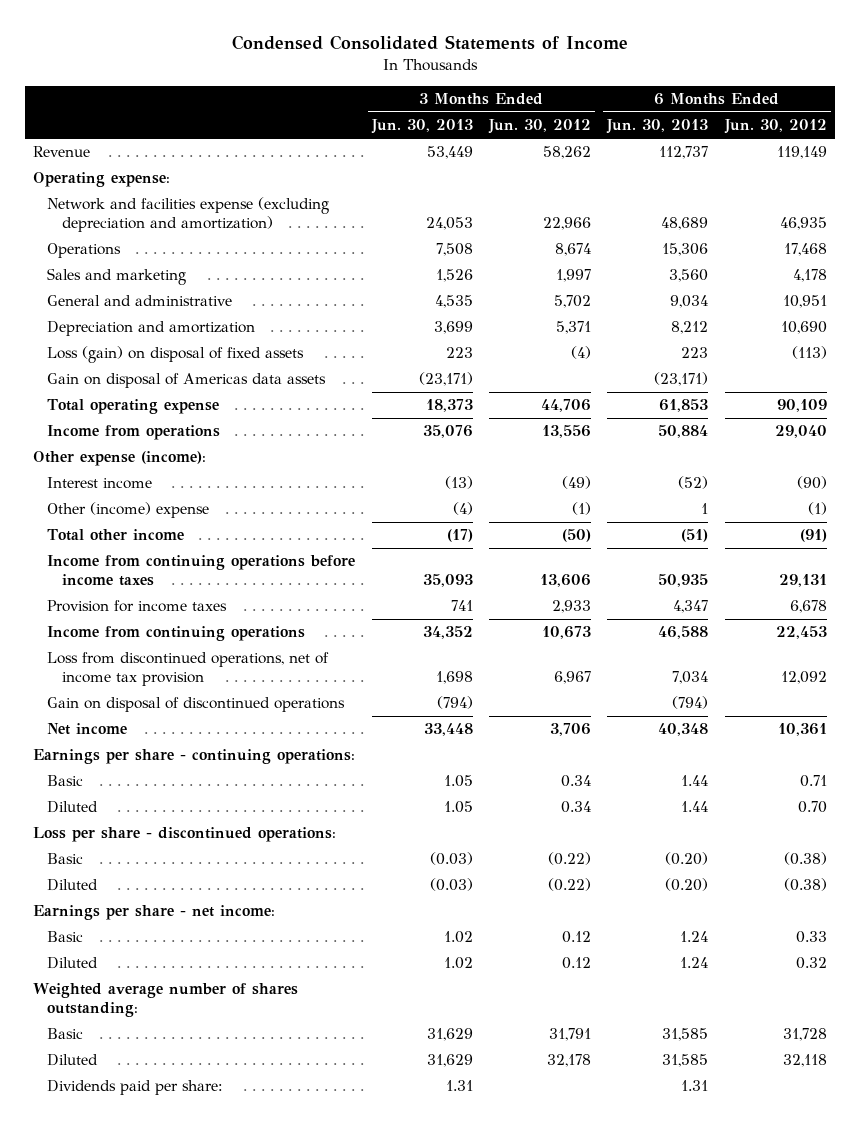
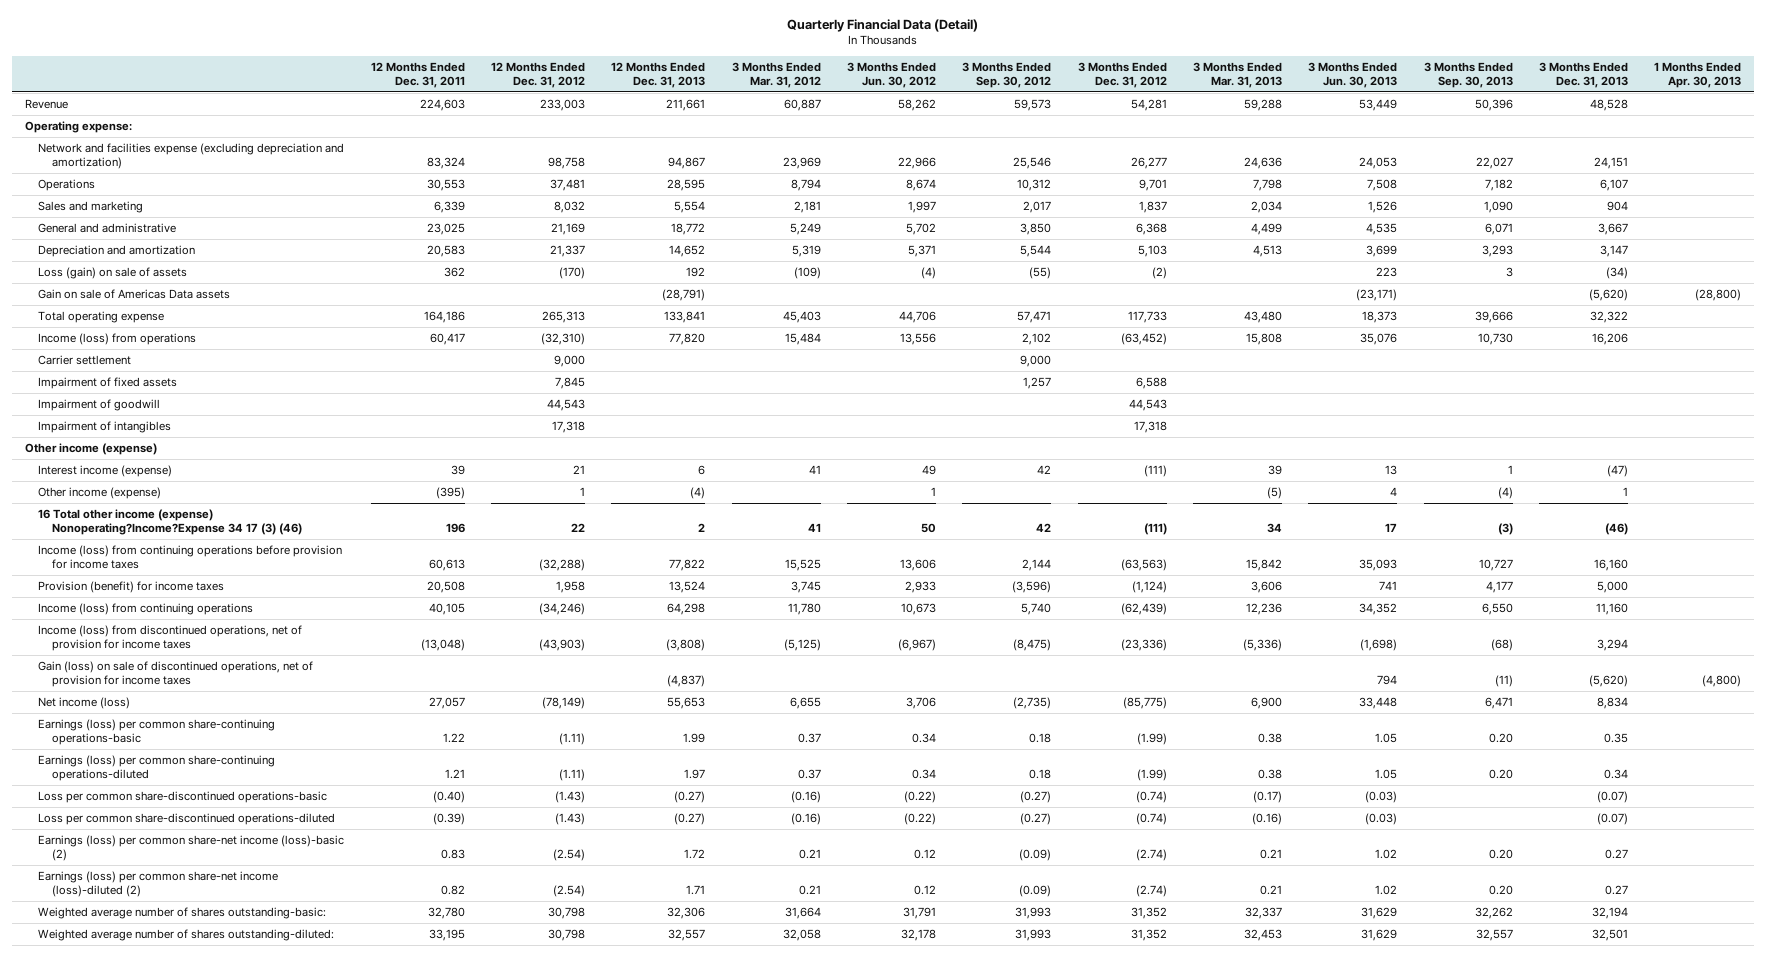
- Condensed Consolidated Statements of Income
+ Quarterly Financial Data (Detail)
- | 3 Months Ended Jun. 30, 2013 | 3 Months Ended Jun. 30, 2012 | 6 Months Ended Jun. 30, 2013 | 6 Months Ended Jun. 30, 2012
+ | 12 Months Ended Dec. 31, 2011 | 12 Months Ended Dec. 31, 2012 | 12 Months Ended Dec. 31, 2013 | 3 Months Ended Mar. 31, 2012 | 3 Months Ended Jun. 30, 2012 | 3 Months Ended Sep. 30, 2012 | 3 Months Ended Dec. 31, 2012 | 3 Months Ended Mar. 31, 2013 | 3 Months Ended Jun. 30, 2013 | 3 Months Ended Sep. 30, 2013 | 3 Months Ended Dec. 31, 2013 | 1 Months Ended Apr. 30, 2013
- Loss (gain) on disposal of fixed assets | 223 | (4) | 223 | (113)
- Gain on disposal of Americas data assets | (23,171) | | (23,171) |
+ Loss (gain) on sale of assets | 362 | (170) | 192 | (109) | (4) | (55) | (2) | | 223 | 3 | (34) |
+ Gain on sale of Americas Data assets | | | (28,791) | | | | | | (23,171) | | (5,620) | (28,800)
- Income from operations | 35,076 | 13,556 | 50,884 | 29,040
- Other expense (income):
- Interest income | (13) | (49) | (52) | (90)
- Other (income) expense | (4) | (1) | 1 | (1)
- Total other income | (17) | (50) | (51) | (91)
- Income from continuing operations before income taxes | 35,093 | 13,606 | 50,935 | 29,131
- Provision for income taxes | 741 | 2,933 | 4,347 | 6,678
- Income from continuing operations | 34,352 | 10,673 | 46,588 | 22,453
- Loss from discontinued operations, net of income tax provision | 1,698 | 6,967 | 7,034 | 12,092
- Gain on disposal of discontinued operations | (794) | | (794) |
- Net income | 33,448 | 3,706 | 40,348 | 10,361
- Earnings per share - continuing operations:
- Basic | 1.05 | 0.34 | 1.44 | 0.71
- Diluted | 1.05 | 0.34 | 1.44 | 0.70
- Loss per share - discontinued operations:
- Basic | (0.03) | (0.22) | (0.20) | (0.38)
- Diluted | (0.03) | (0.22) | (0.20) | (0.38)
- Earnings per share - net income:
- Basic | 1.02 | 0.12 | 1.24 | 0.33
- Diluted | 1.02 | 0.12 | 1.24 | 0.32
- Weighted average number of shares outstanding:
- Basic | 31,629 | 31,791 | 31,585 | 31,728
- Diluted | 31,629 | 32,178 | 31,585 | 32,118
- Dividends paid per share: | 1.31 | | 1.31 |
+ Income (loss) from operations | 60,417 | (32,310) | 77,820 | 15,484 | 13,556 | 2,102 | (63,452) | 15,808 | 35,076 | 10,730 | 16,206 |
+ Carrier settlement | | 9,000 | | | | 9,000 | | | | | |
+ Impairment of fixed assets | | 7,845 | | | | 1,257 | 6,588 | | | | |
+ Impairment of goodwill | | 44,543 | | | | | 44,543 | | | | |
+ Impairment of intangibles | | 17,318 | | | | | 17,318 | | | | |
+ Other income (expense)
+ Interest income (expense) | 39 | 21 | 6 | 41 | 49 | 42 | (111) | 39 | 13 | 1 | (47) |
+ Other income (expense) | (395) | 1 | (4) | | 1 | | | (5) | 4 | (4) | 1 |
+ 16 Total other income (expense) Nonoperating?Income?Expense 34 17 (3) (46) | 196 | 22 | 2 | 41 | 50 | 42 | (111) | 34 | 17 | (3) | (46) |
+ Income (loss) from continuing operations before provision for income taxes | 60,613 | (32,288) | 77,822 | 15,525 | 13,606 | 2,144 | (63,563) | 15,842 | 35,093 | 10,727 | 16,160 |
+ Provision (benefit) for income taxes | 20,508 | 1,958 | 13,524 | 3,745 | 2,933 | (3,596) | (1,124) | 3,606 | 741 | 4,177 | 5,000 |
+ Income (loss) from continuing operations | 40,105 | (34,246) | 64,298 | 11,780 | 10,673 | 5,740 | (62,439) | 12,236 | 34,352 | 6,550 | 11,160 |
+ Income (loss) from discontinued operations, net of provision for income taxes | (13,048) | (43,903) | (3,808) | (5,125) | (6,967) | (8,475) | (23,336) | (5,336) | (1,698) | (68) | 3,294 |
+ Gain (loss) on sale of discontinued operations, net of provision for income taxes | | | (4,837) | | | | | | 794 | (11) | (5,620) | (4,800)
+ Net income (loss) | 27,057 | (78,149) | 55,653 | 6,655 | 3,706 | (2,735) | (85,775) | 6,900 | 33,448 | 6,471 | 8,834 |
+ Earnings (loss) per common share-continuing operations-basic | 1.22 | (1.11) | 1.99 | 0.37 | 0.34 | 0.18 | (1.99) | 0.38 | 1.05 | 0.20 | 0.35 |
+ Earnings (loss) per common share-continuing operations-diluted | 1.21 | (1.11) | 1.97 | 0.37 | 0.34 | 0.18 | (1.99) | 0.38 | 1.05 | 0.20 | 0.34 |
+ Loss per common share-discontinued operations-basic | (0.40) | (1.43) | (0.27) | (0.16) | (0.22) | (0.27) | (0.74) | (0.17) | (0.03) | | (0.07) |
+ Loss per common share-discontinued operations-diluted | (0.39) | (1.43) | (0.27) | (0.16) | (0.22) | (0.27) | (0.74) | (0.16) | (0.03) | | (0.07) |
+ Earnings (loss) per common share-net income (loss)-basic (2) | 0.83 | (2.54) | 1.72 | 0.21 | 0.12 | (0.09) | (2.74) | 0.21 | 1.02 | 0.20 | 0.27 |
+ Earnings (loss) per common share-net income (loss)-diluted (2) | 0.82 | (2.54) | 1.71 | 0.21 | 0.12 | (0.09) | (2.74) | 0.21 | 1.02 | 0.20 | 0.27 |
+ Weighted average number of shares outstanding-basic: | 32,780 | 30,798 | 32,306 | 31,664 | 31,791 | 31,993 | 31,352 | 32,337 | 31,629 | 32,262 | 32,194 |
+ Weighted average number of shares outstanding-diluted: | 33,195 | 30,798 | 32,557 | 32,058 | 32,178 | 31,993 | 31,352 | 32,453 | 31,629 | 32,557 | 32,501 |

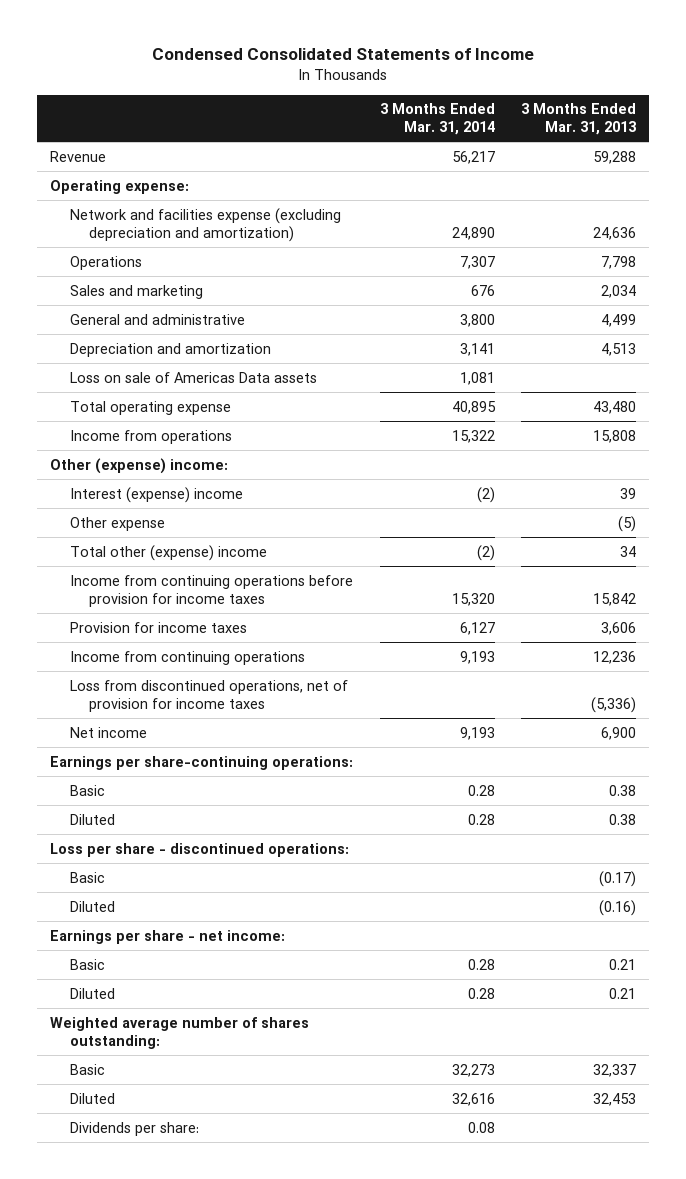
- Quarterly Financial Data (Detail)
+ Condensed Consolidated Statements of Income
- | 12 Months Ended Dec. 31, 2011 | 12 Months Ended Dec. 31, 2012 | 12 Months Ended Dec. 31, 2013 | 3 Months Ended Mar. 31, 2012 | 3 Months Ended Jun. 30, 2012 | 3 Months Ended Sep. 30, 2012 | 3 Months Ended Dec. 31, 2012 | 3 Months Ended Mar. 31, 2013 | 3 Months Ended Jun. 30, 2013 | 3 Months Ended Sep. 30, 2013 | 3 Months Ended Dec. 31, 2013 | 1 Months Ended Apr. 30, 2013
+ | 3 Months Ended Mar. 31, 2014 | 3 Months Ended Mar. 31, 2013
- Loss (gain) on sale of assets | 362 | (170) | 192 | (109) | (4) | (55) | (2) | | 223 | 3 | (34) |
- Gain on sale of Americas Data assets | | | (28,791) | | | | | | (23,171) | | (5,620) | (28,800)
+ Loss on sale of Americas Data assets | 1,081 |
- Income (loss) from operations | 60,417 | (32,310) | 77,820 | 15,484 | 13,556 | 2,102 | (63,452) | 15,808 | 35,076 | 10,730 | 16,206 |
- Carrier settlement | | 9,000 | | | | 9,000 | | | | | |
- Impairment of fixed assets | | 7,845 | | | | 1,257 | 6,588 | | | | |
- Impairment of goodwill | | 44,543 | | | | | 44,543 | | | | |
- Impairment of intangibles | | 17,318 | | | | | 17,318 | | | | |
- Other income (expense)
- Interest income (expense) | 39 | 21 | 6 | 41 | 49 | 42 | (111) | 39 | 13 | 1 | (47) |
- Other income (expense) | (395) | 1 | (4) | | 1 | | | (5) | 4 | (4) | 1 |
- 16 Total other income (expense) Nonoperating?Income?Expense 34 17 (3) (46) | 196 | 22 | 2 | 41 | 50 | 42 | (111) | 34 | 17 | (3) | (46) |
- Income (loss) from continuing operations before provision for income taxes | 60,613 | (32,288) | 77,822 | 15,525 | 13,606 | 2,144 | (63,563) | 15,842 | 35,093 | 10,727 | 16,160 |
- Provision (benefit) for income taxes | 20,508 | 1,958 | 13,524 | 3,745 | 2,933 | (3,596) | (1,124) | 3,606 | 741 | 4,177 | 5,000 |
- Income (loss) from continuing operations | 40,105 | (34,246) | 64,298 | 11,780 | 10,673 | 5,740 | (62,439) | 12,236 | 34,352 | 6,550 | 11,160 |
- Income (loss) from discontinued operations, net of provision for income taxes | (13,048) | (43,903) | (3,808) | (5,125) | (6,967) | (8,475) | (23,336) | (5,336) | (1,698) | (68) | 3,294 |
- Gain (loss) on sale of discontinued operations, net of provision for income taxes | | | (4,837) | | | | | | 794 | (11) | (5,620) | (4,800)
- Net income (loss) | 27,057 | (78,149) | 55,653 | 6,655 | 3,706 | (2,735) | (85,775) | 6,900 | 33,448 | 6,471 | 8,834 |
- Earnings (loss) per common share-continuing operations-basic | 1.22 | (1.11) | 1.99 | 0.37 | 0.34 | 0.18 | (1.99) | 0.38 | 1.05 | 0.20 | 0.35 |
- Earnings (loss) per common share-continuing operations-diluted | 1.21 | (1.11) | 1.97 | 0.37 | 0.34 | 0.18 | (1.99) | 0.38 | 1.05 | 0.20 | 0.34 |
- Loss per common share-discontinued operations-basic | (0.40) | (1.43) | (0.27) | (0.16) | (0.22) | (0.27) | (0.74) | (0.17) | (0.03) | | (0.07) |
- Loss per common share-discontinued operations-diluted | (0.39) | (1.43) | (0.27) | (0.16) | (0.22) | (0.27) | (0.74) | (0.16) | (0.03) | | (0.07) |
- Earnings (loss) per common share-net income (loss)-basic (2) | 0.83 | (2.54) | 1.72 | 0.21 | 0.12 | (0.09) | (2.74) | 0.21 | 1.02 | 0.20 | 0.27 |
- Earnings (loss) per common share-net income (loss)-diluted (2) | 0.82 | (2.54) | 1.71 | 0.21 | 0.12 | (0.09) | (2.74) | 0.21 | 1.02 | 0.20 | 0.27 |
- Weighted average number of shares outstanding-basic: | 32,780 | 30,798 | 32,306 | 31,664 | 31,791 | 31,993 | 31,352 | 32,337 | 31,629 | 32,262 | 32,194 |
- Weighted average number of shares outstanding-diluted: | 33,195 | 30,798 | 32,557 | 32,058 | 32,178 | 31,993 | 31,352 | 32,453 | 31,629 | 32,557 | 32,501 |
+ Income from operations | 15,322 | 15,808
+ Other (expense) income:
+ Interest (expense) income | (2) | 39
+ Other expense | | (5)
+ Total other (expense) income | (2) | 34
+ Income from continuing operations before provision for income taxes | 15,320 | 15,842
+ Provision for income taxes | 6,127 | 3,606
+ Income from continuing operations | 9,193 | 12,236
+ Loss from discontinued operations, net of provision for income taxes | | (5,336)
+ Net income | 9,193 | 6,900
+ Earnings per share-continuing operations:
+ Basic | 0.28 | 0.38
+ Diluted | 0.28 | 0.38
+ Loss per share - discontinued operations:
+ Basic | | (0.17)
+ Diluted | | (0.16)
+ Earnings per share - net income:
+ Basic | 0.28 | 0.21
+ Diluted | 0.28 | 0.21
+ Weighted average number of shares outstanding:
+ Basic | 32,273 | 32,337
+ Diluted | 32,616 | 32,453
+ Dividends per share: | 0.08 |

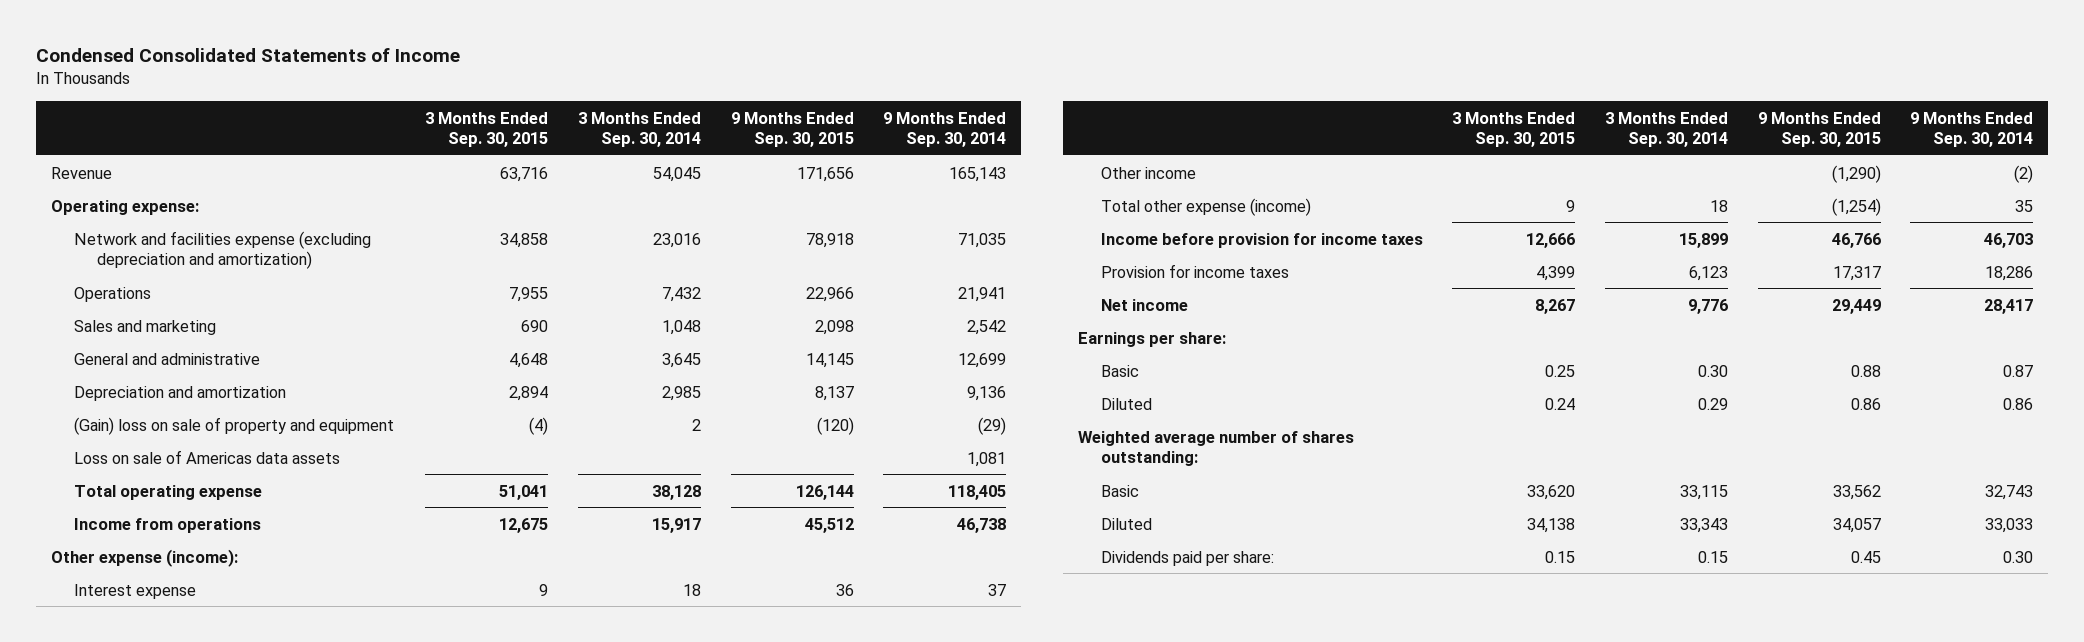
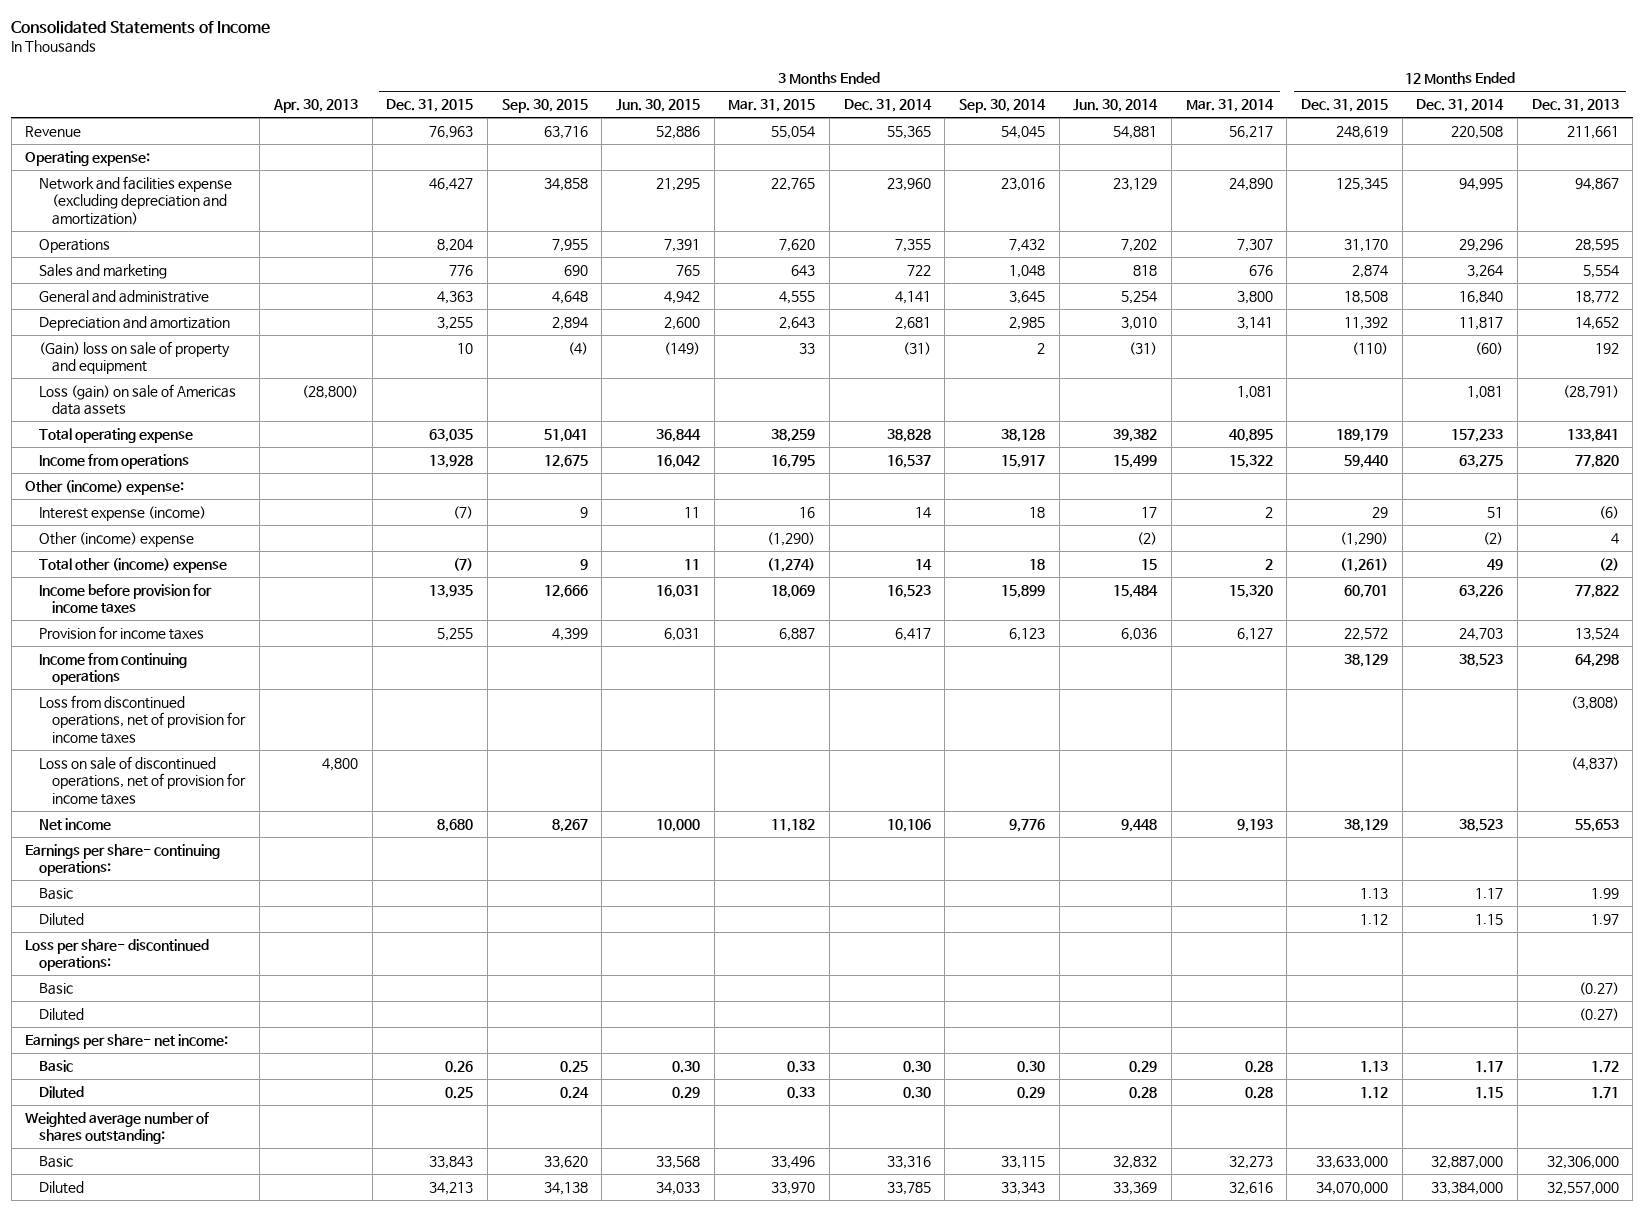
- Condensed Consolidated Statements of Income
+ Consolidated Statements of Income
- | 3 Months Ended Sep. 30, 2015 | 3 Months Ended Sep. 30, 2014 | 9 Months Ended Sep. 30, 2015 | 9 Months Ended Sep. 30, 2014
+ | Apr. 30, 2013 | 3 Months Ended Dec. 31, 2015 | 3 Months Ended Sep. 30, 2015 | 3 Months Ended Jun. 30, 2015 | 3 Months Ended Mar. 31, 2015 | 3 Months Ended Dec. 31, 2014 | 3 Months Ended Sep. 30, 2014 | 3 Months Ended Jun. 30, 2014 | 3 Months Ended Mar. 31, 2014 | 12 Months Ended Dec. 31, 2015 | 12 Months Ended Dec. 31, 2014 | 12 Months Ended Dec. 31, 2013
- Loss on sale of Americas data assets | | | | 1,081
+ Loss (gain) on sale of Americas data assets | (28,800) | | | | | | | | 1,081 | | 1,081 | (28,791)
- Other expense (income):
- Interest expense | 9 | 18 | 36 | 37
- Other income | | | (1,290) | (2)
- Total other expense (income) | 9 | 18 | (1,254) | 35
+ Other (income) expense:
+ Interest expense (income) | | (7) | 9 | 11 | 16 | 14 | 18 | 17 | 2 | 29 | 51 | (6)
+ Other (income) expense | | | | | (1,290) | | | (2) | | (1,290) | (2) | 4
+ Total other (income) expense | | (7) | 9 | 11 | (1,274) | 14 | 18 | 15 | 2 | (1,261) | 49 | (2)
+ Income from continuing operations | | | | | | | | | | 38,129 | 38,523 | 64,298
+ Loss from discontinued operations, net of provision for income taxes | | | | | | | | | | | | (3,808)
+ Loss on sale of discontinued operations, net of provision for income taxes | 4,800 | | | | | | | | | | | (4,837)
- Earnings per share:
+ Earnings per share- continuing operations:
+ Basic | | | | | | | | | | 1.13 | 1.17 | 1.99
+ Diluted | | | | | | | | | | 1.12 | 1.15 | 1.97
+ Loss per share- discontinued operations:
+ Basic | | | | | | | | | | | | (0.27)
+ Diluted | | | | | | | | | | | | (0.27)
+ Earnings per share- net income:
- Dividends paid per share: | 0.15 | 0.15 | 0.45 | 0.30

